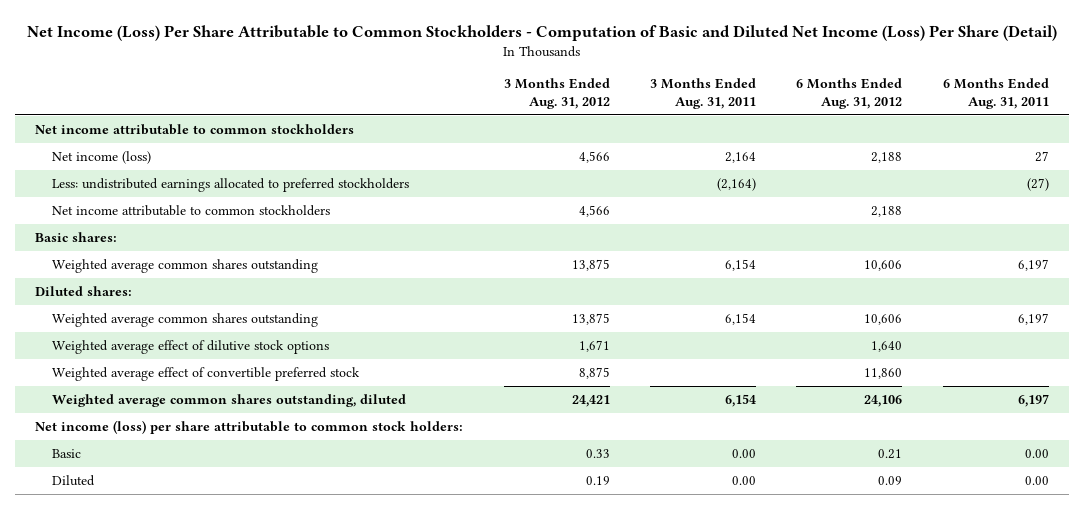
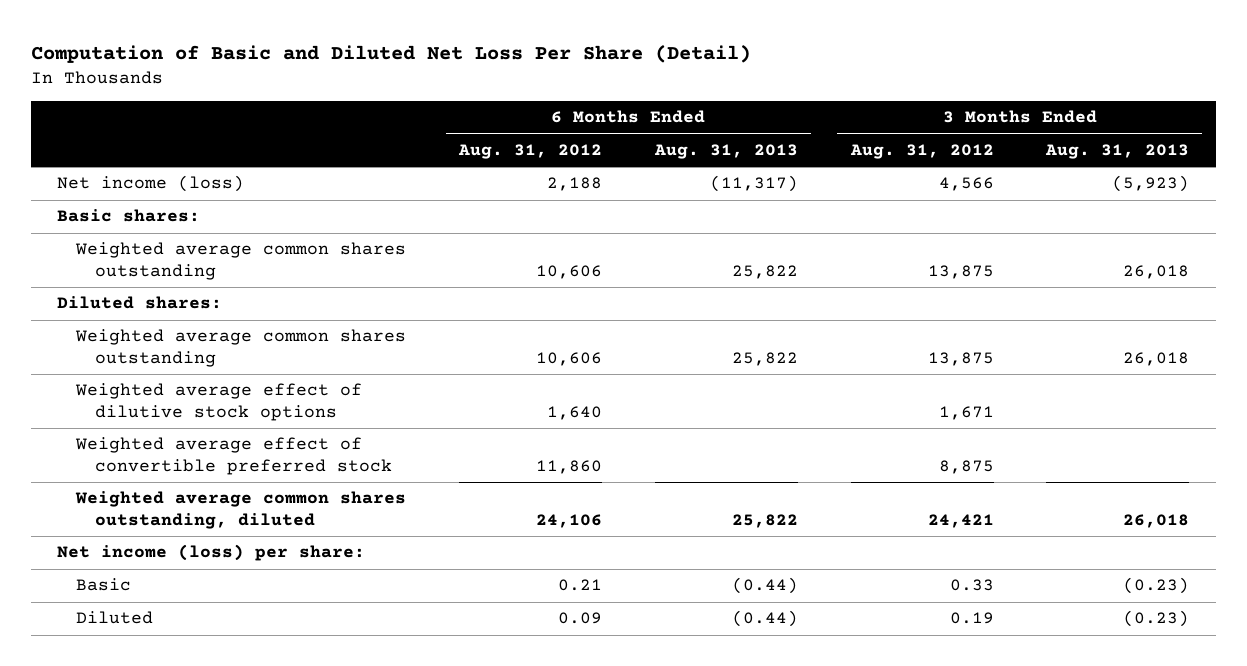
- Net Income (Loss) Per Share Attributable to Common Stockholders - Computation of Basic and Diluted Net Income (Loss) Per Share (Detail)
+ Computation of Basic and Diluted Net Loss Per Share (Detail)
- | 3 Months Ended Aug. 31, 2012 | 3 Months Ended Aug. 31, 2011 | 6 Months Ended Aug. 31, 2012 | 6 Months Ended Aug. 31, 2011
+ | 6 Months Ended Aug. 31, 2012 | 6 Months Ended Aug. 31, 2013 | 3 Months Ended Aug. 31, 2012 | 3 Months Ended Aug. 31, 2013
- Net income attributable to common stockholders
- Less: undistributed earnings allocated to preferred stockholders | | (2,164) | | (27)
- Net income attributable to common stockholders | 4,566 | | 2,188 |
- Net income (loss) per share attributable to common stock holders:
+ Net income (loss) per share:

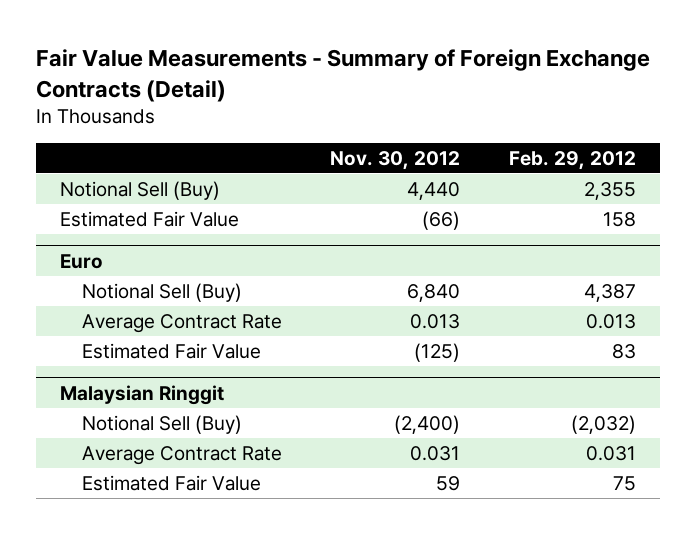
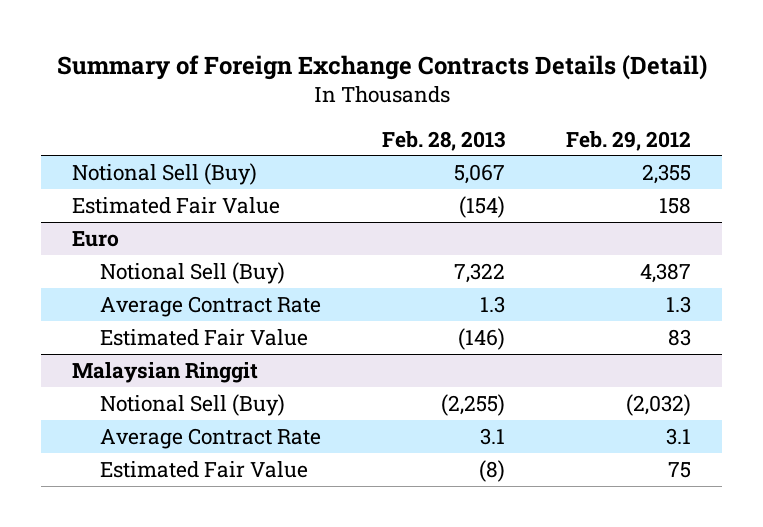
- Fair Value Measurements - Summary of Foreign Exchange Contracts (Detail)
+ Summary of Foreign Exchange Contracts Details (Detail)
- | Nov. 30, 2012 | Feb. 29, 2012
+ | Feb. 28, 2013 | Feb. 29, 2012
@ Euro
- Average Contract Rate | 0.013 | 0.013
+ Average Contract Rate | 1.3 | 1.3
@ Malaysian Ringgit
- Average Contract Rate | 0.031 | 0.031
+ Average Contract Rate | 3.1 | 3.1

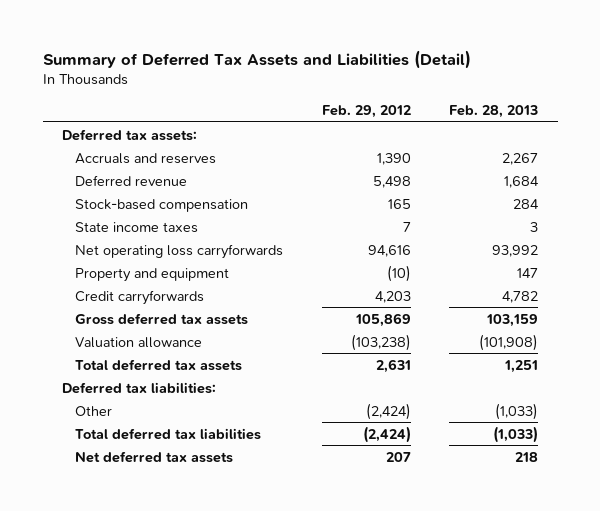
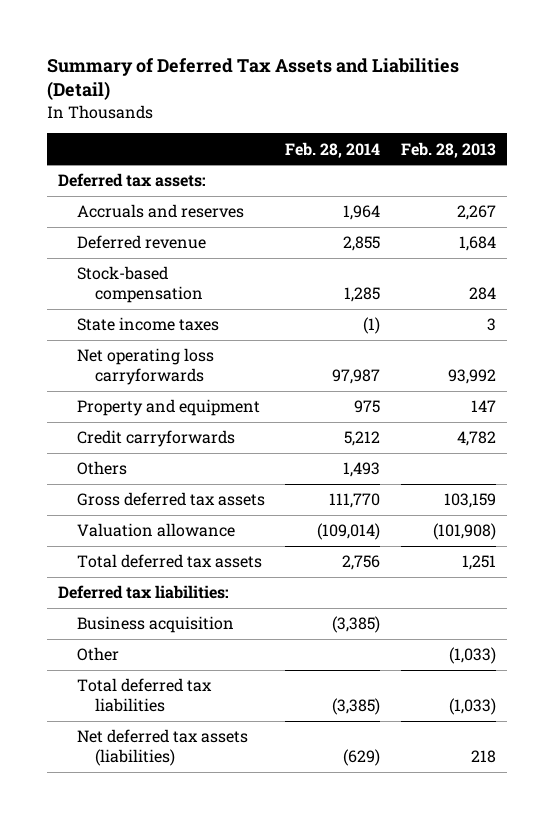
- | Feb. 29, 2012 | Feb. 28, 2013
+ | Feb. 28, 2014 | Feb. 28, 2013
+ Others | 1,493 |
+ Business acquisition | (3,385) |
- Net deferred tax assets | 207 | 218
+ Net deferred tax assets (liabilities) | (629) | 218

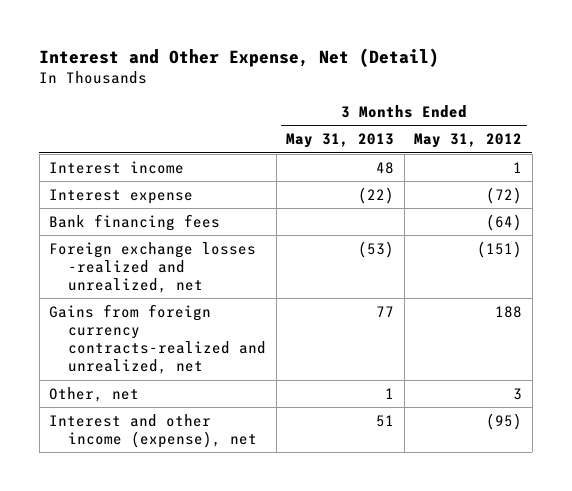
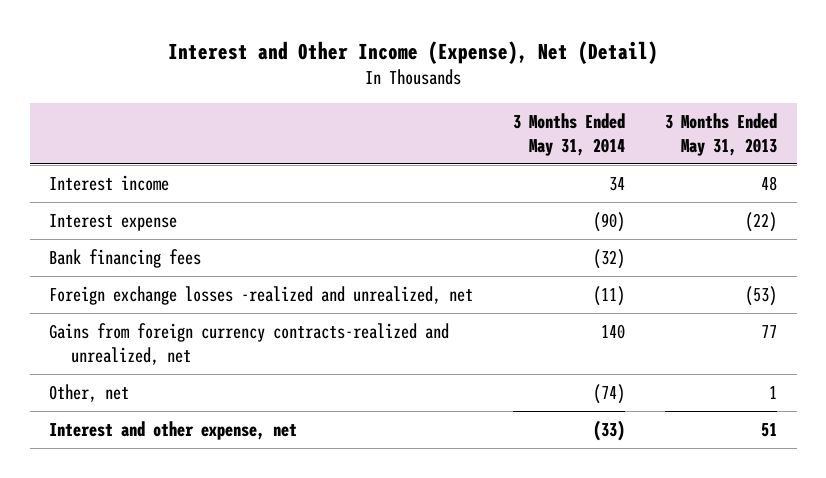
- Interest and Other Expense, Net (Detail)
+ Interest and Other Income (Expense), Net (Detail)
- | 3 Months Ended May 31, 2013 | 3 Months Ended May 31, 2012
+ | 3 Months Ended May 31, 2014 | 3 Months Ended May 31, 2013
- Interest and other income (expense), net | 51 | (95)
+ Interest and other expense, net | (33) | 51

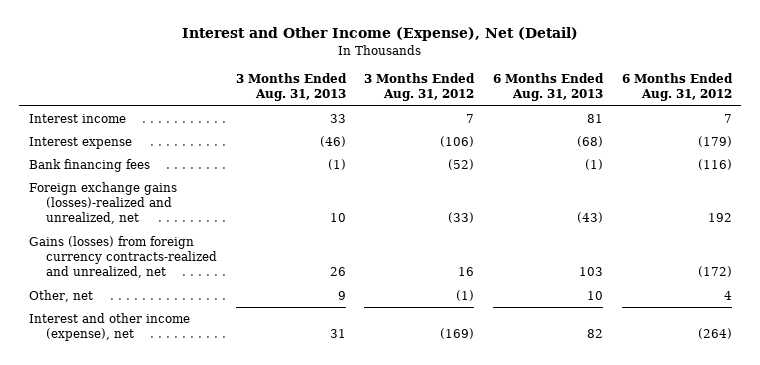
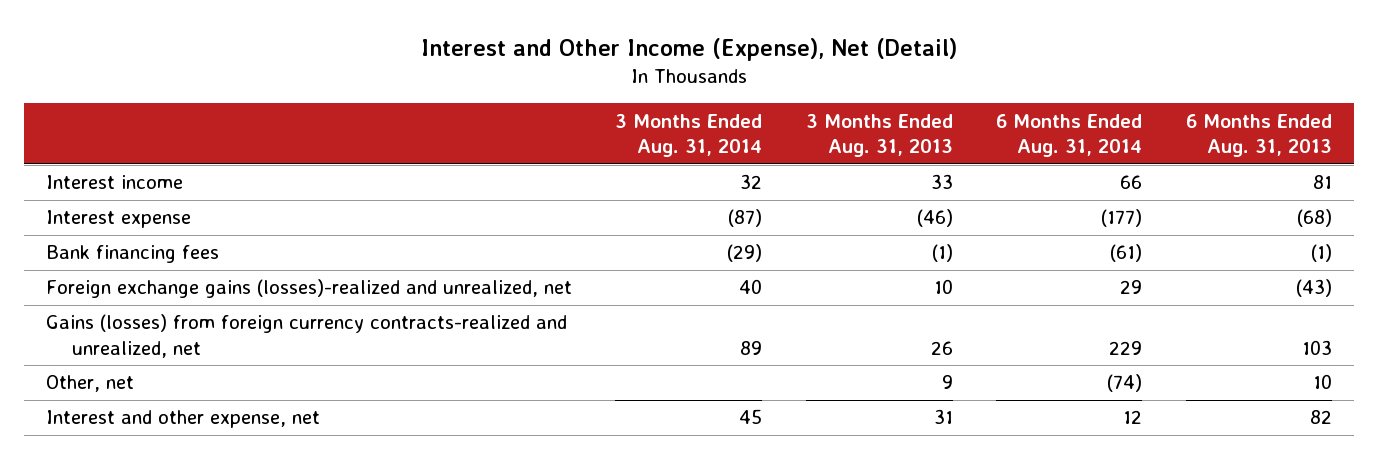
- | 3 Months Ended Aug. 31, 2013 | 3 Months Ended Aug. 31, 2012 | 6 Months Ended Aug. 31, 2013 | 6 Months Ended Aug. 31, 2012
+ | 3 Months Ended Aug. 31, 2014 | 3 Months Ended Aug. 31, 2013 | 6 Months Ended Aug. 31, 2014 | 6 Months Ended Aug. 31, 2013
- Interest and other income (expense), net | 31 | (169) | 82 | (264)
+ Interest and other expense, net | 45 | 31 | 12 | 82

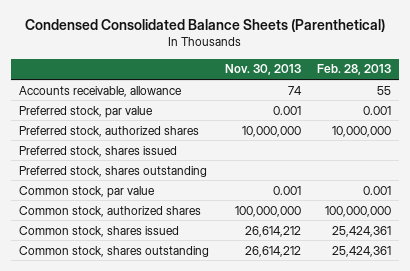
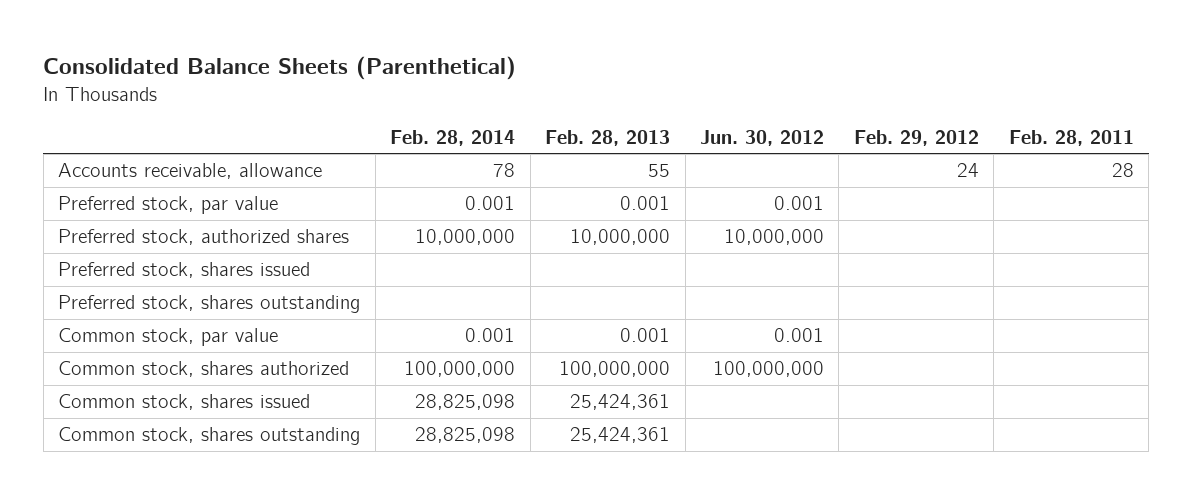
- Condensed Consolidated Balance Sheets (Parenthetical)
+ Consolidated Balance Sheets (Parenthetical)
- | Nov. 30, 2013 | Feb. 28, 2013
+ | Feb. 28, 2014 | Feb. 28, 2013 | Jun. 30, 2012 | Feb. 29, 2012 | Feb. 28, 2011
- Common stock, authorized shares | 100,000,000 | 100,000,000
+ Common stock, shares authorized | 100,000,000 | 100,000,000 | 100,000,000 | |

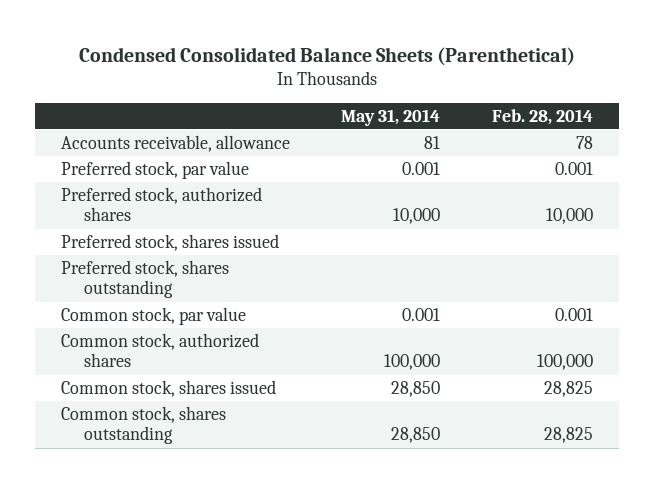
- Consolidated Balance Sheets (Parenthetical)
+ Condensed Consolidated Balance Sheets (Parenthetical)
- | Feb. 28, 2014 | Feb. 28, 2013 | Jun. 30, 2012 | Feb. 29, 2012 | Feb. 28, 2011
+ | May 31, 2014 | Feb. 28, 2014
- Preferred stock, authorized shares | 10,000,000 | 10,000,000 | 10,000,000 | |
+ Preferred stock, authorized shares | 10,000 | 10,000
- Common stock, shares authorized | 100,000,000 | 100,000,000 | 100,000,000 | |
- Common stock, shares issued | 28,825,098 | 25,424,361 | | |
- Common stock, shares outstanding | 28,825,098 | 25,424,361 | | |
+ Common stock, authorized shares | 100,000 | 100,000
+ Common stock, shares issued | 28,850 | 28,825
+ Common stock, shares outstanding | 28,850 | 28,825

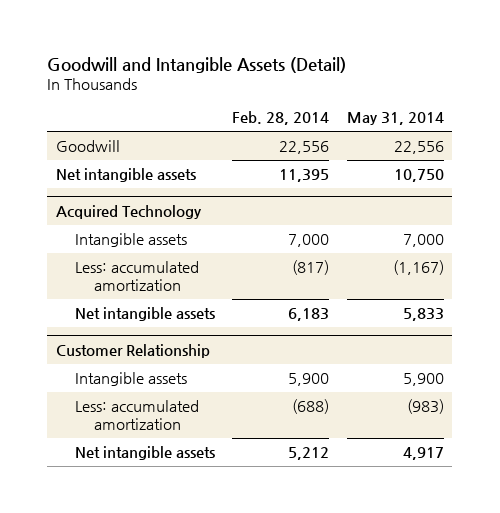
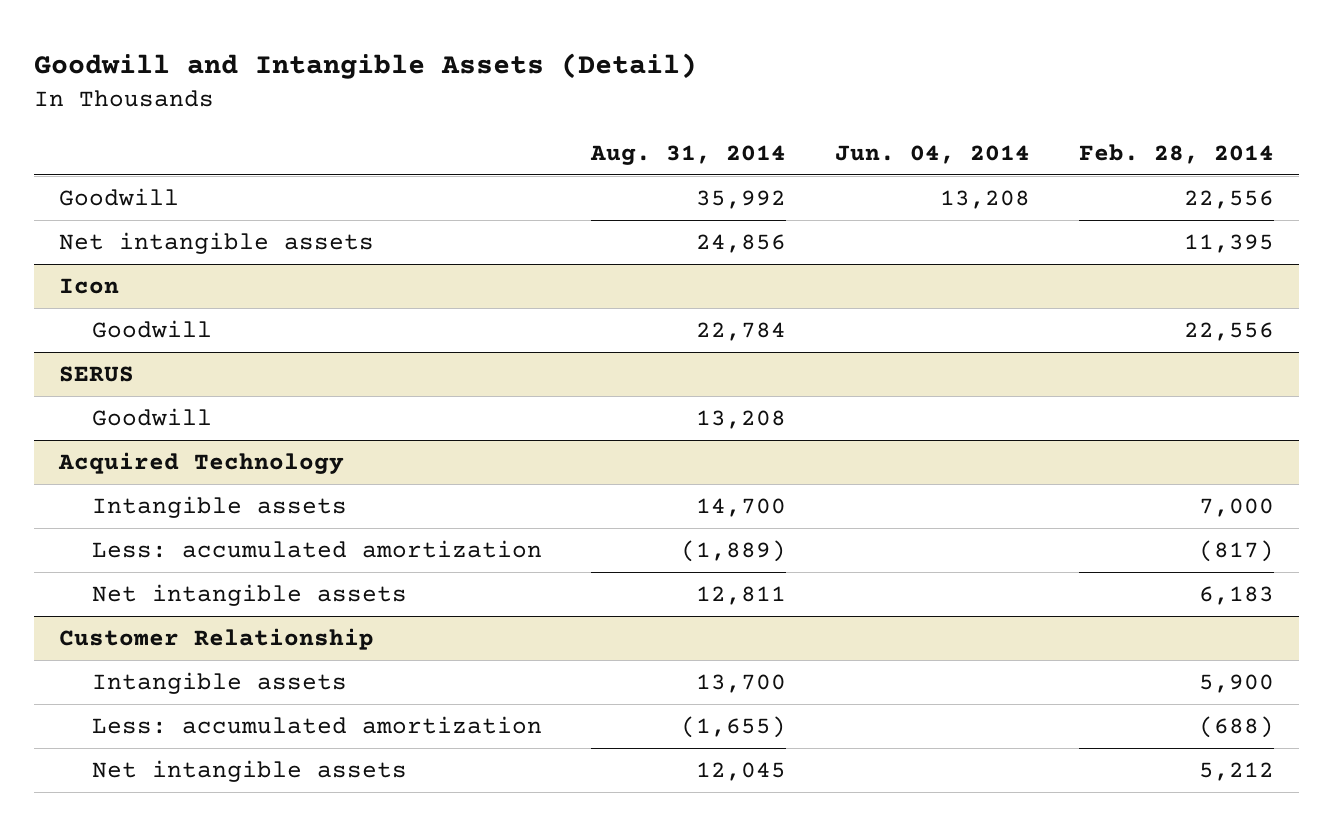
- | Feb. 28, 2014 | May 31, 2014
+ | Aug. 31, 2014 | Jun. 04, 2014 | Feb. 28, 2014
+ Icon
+ Goodwill | 22,784 | | 22,556
+ SERUS
+ Goodwill | 13,208 | |

